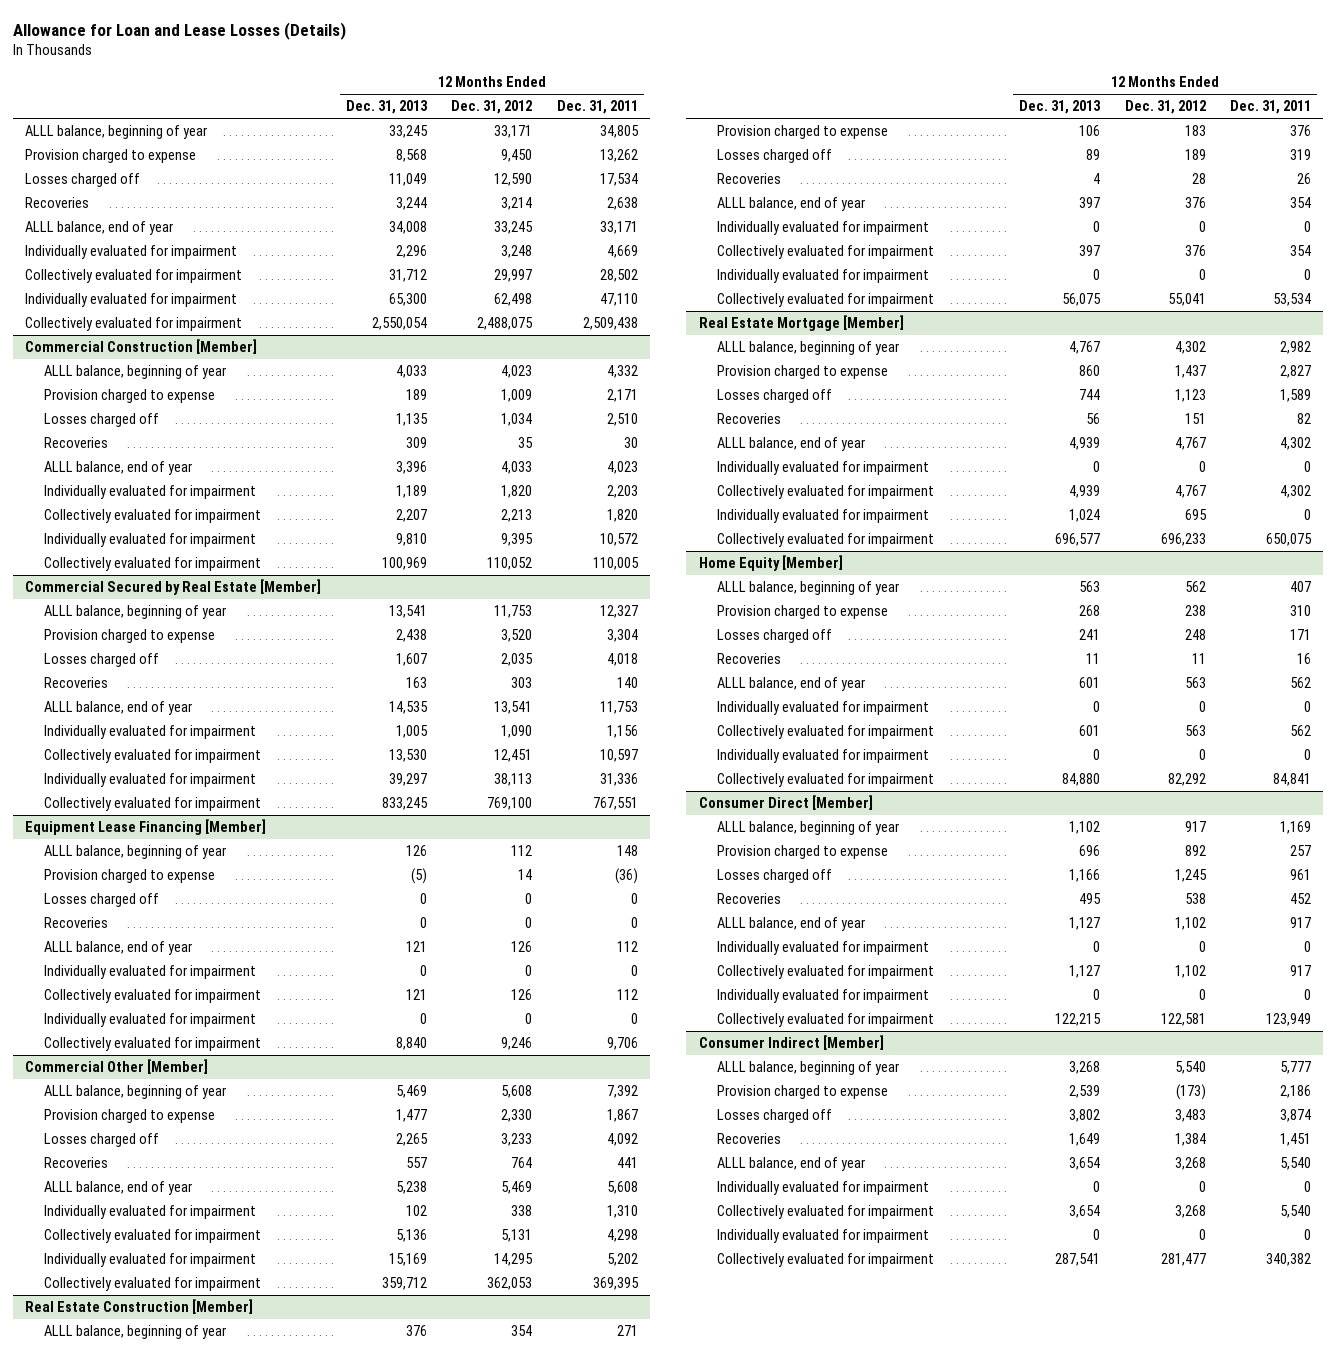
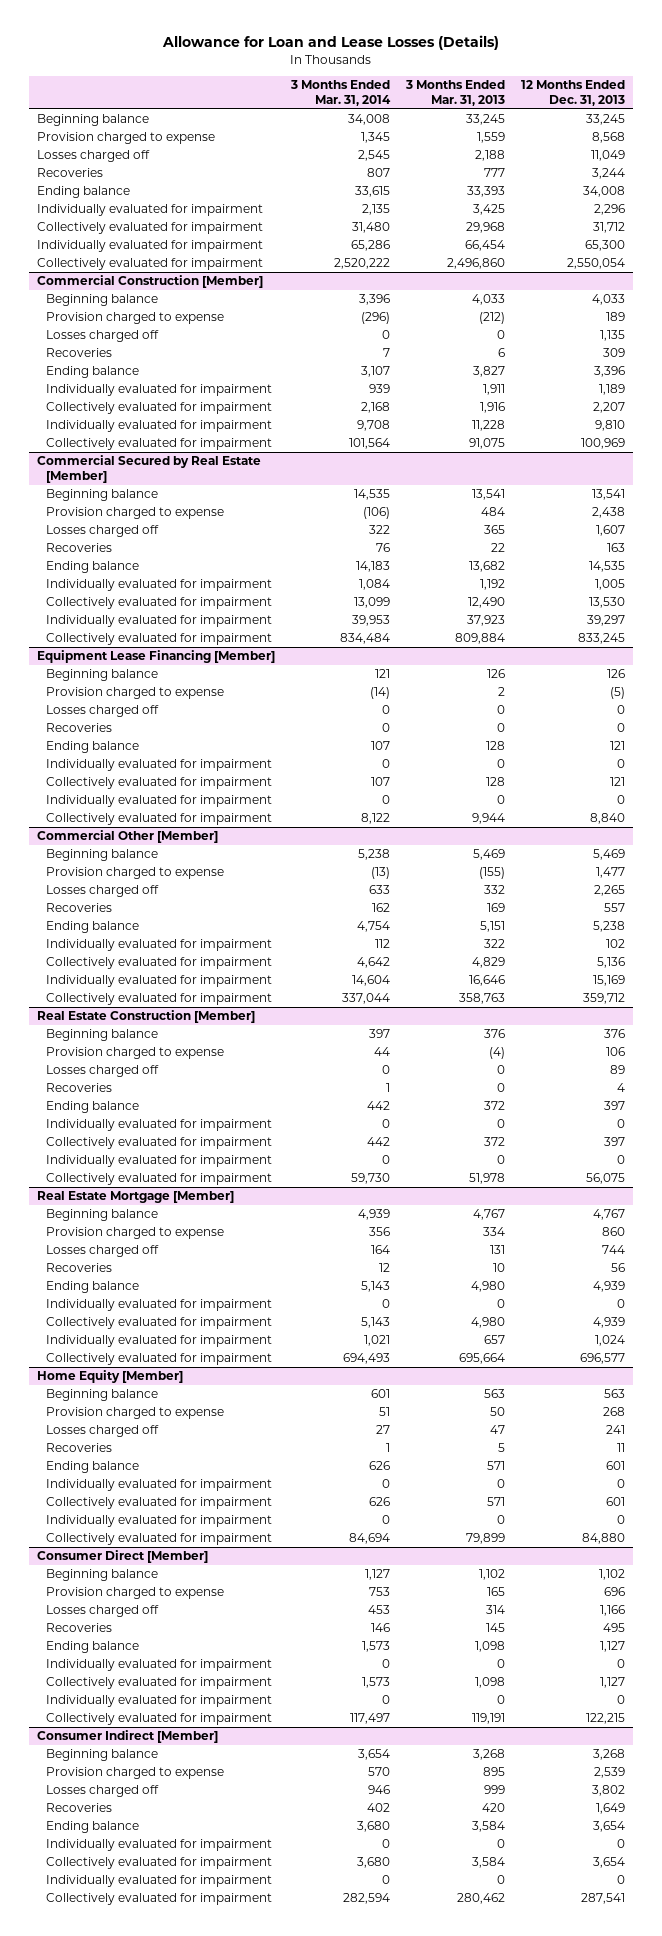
- | 12 Months Ended Dec. 31, 2013 | 12 Months Ended Dec. 31, 2012 | 12 Months Ended Dec. 31, 2011
+ | 3 Months Ended Mar. 31, 2014 | 3 Months Ended Mar. 31, 2013 | 12 Months Ended Dec. 31, 2013
- ALLL balance, beginning of year | 33,245 | 33,171 | 34,805
+ Beginning balance | 34,008 | 33,245 | 33,245
- ALLL balance, end of year | 34,008 | 33,245 | 33,171
+ Ending balance | 33,615 | 33,393 | 34,008
@ Commercial Construction [Member]
- ALLL balance, beginning of year | 4,033 | 4,023 | 4,332
+ Beginning balance | 3,396 | 4,033 | 4,033
- ALLL balance, end of year | 3,396 | 4,033 | 4,023
+ Ending balance | 3,107 | 3,827 | 3,396
@ Commercial Secured by Real Estate [Member]
- ALLL balance, beginning of year | 13,541 | 11,753 | 12,327
+ Beginning balance | 14,535 | 13,541 | 13,541
- ALLL balance, end of year | 14,535 | 13,541 | 11,753
+ Ending balance | 14,183 | 13,682 | 14,535
@ Equipment Lease Financing [Member]
- ALLL balance, beginning of year | 126 | 112 | 148
+ Beginning balance | 121 | 126 | 126
- ALLL balance, end of year | 121 | 126 | 112
+ Ending balance | 107 | 128 | 121
@ Commercial Other [Member]
- ALLL balance, beginning of year | 5,469 | 5,608 | 7,392
+ Beginning balance | 5,238 | 5,469 | 5,469
- ALLL balance, end of year | 5,238 | 5,469 | 5,608
+ Ending balance | 4,754 | 5,151 | 5,238
@ Real Estate Construction [Member]
- ALLL balance, beginning of year | 376 | 354 | 271
+ Beginning balance | 397 | 376 | 376
- ALLL balance, end of year | 397 | 376 | 354
+ Ending balance | 442 | 372 | 397
@ Real Estate Mortgage [Member]
- ALLL balance, beginning of year | 4,767 | 4,302 | 2,982
+ Beginning balance | 4,939 | 4,767 | 4,767
- ALLL balance, end of year | 4,939 | 4,767 | 4,302
+ Ending balance | 5,143 | 4,980 | 4,939
@ Home Equity [Member]
- ALLL balance, beginning of year | 563 | 562 | 407
+ Beginning balance | 601 | 563 | 563
- ALLL balance, end of year | 601 | 563 | 562
+ Ending balance | 626 | 571 | 601
@ Consumer Direct [Member]
- ALLL balance, beginning of year | 1,102 | 917 | 1,169
+ Beginning balance | 1,127 | 1,102 | 1,102
- ALLL balance, end of year | 1,127 | 1,102 | 917
+ Ending balance | 1,573 | 1,098 | 1,127
@ Consumer Indirect [Member]
- ALLL balance, beginning of year | 3,268 | 5,540 | 5,777
+ Beginning balance | 3,654 | 3,268 | 3,268
- ALLL balance, end of year | 3,654 | 3,268 | 5,540
+ Ending balance | 3,680 | 3,584 | 3,654

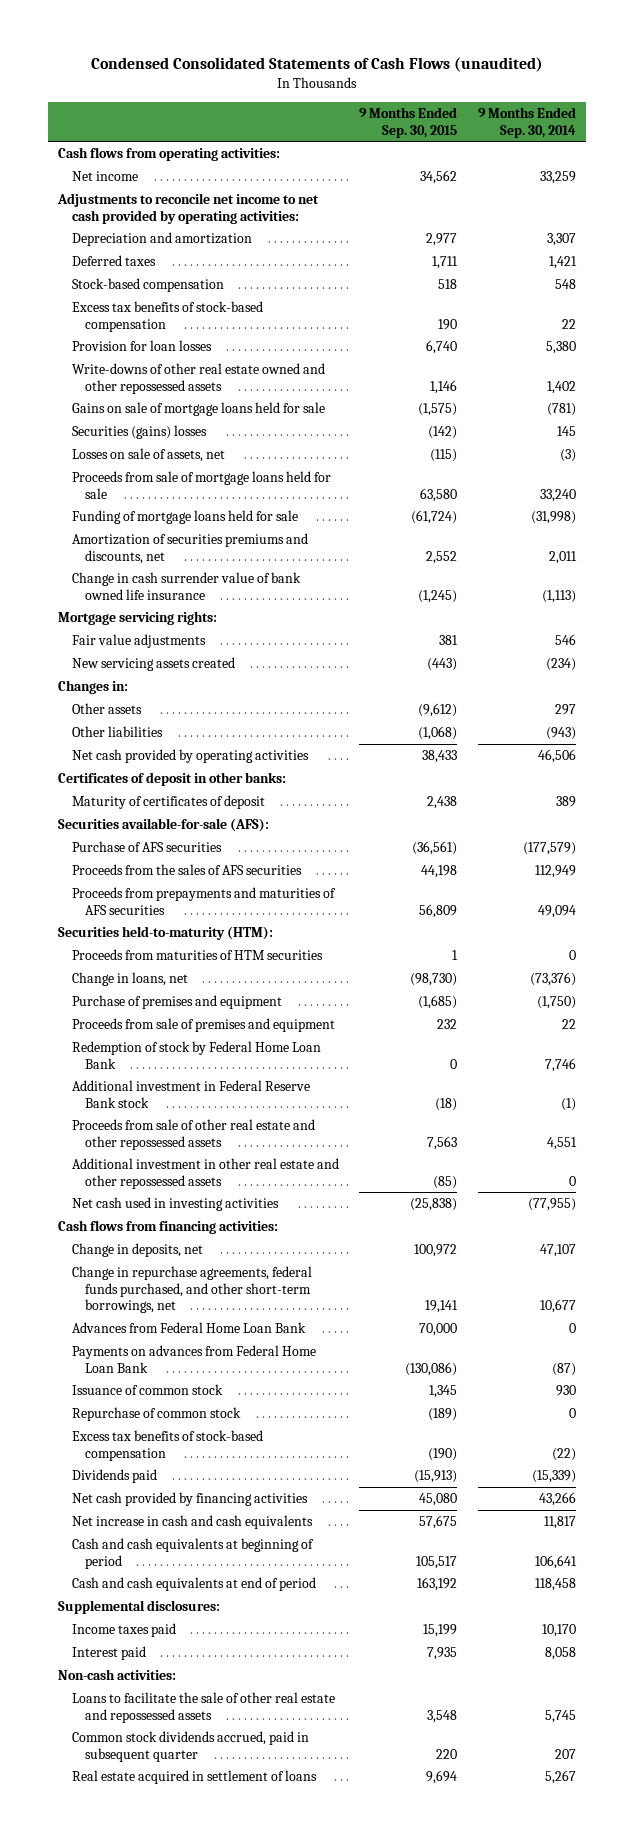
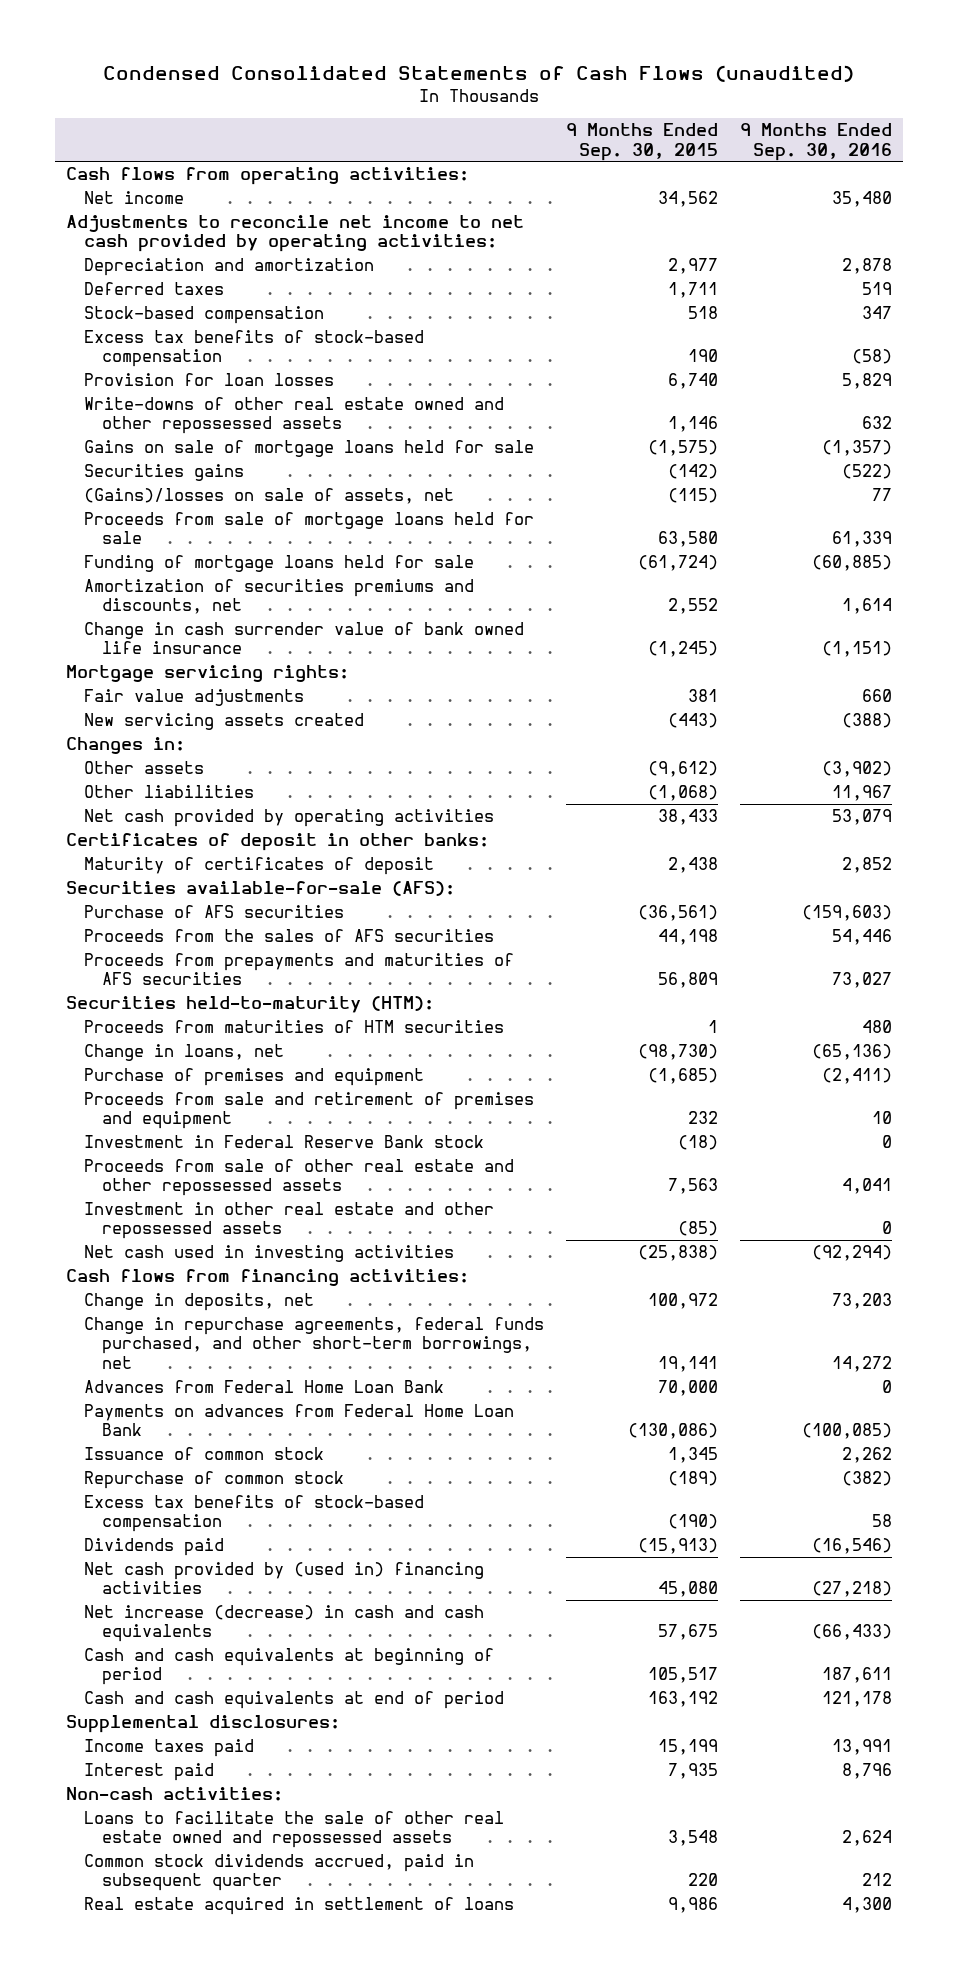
- | 9 Months Ended Sep. 30, 2015 | 9 Months Ended Sep. 30, 2014
+ | 9 Months Ended Sep. 30, 2015 | 9 Months Ended Sep. 30, 2016
- Securities (gains) losses | (142) | 145
- Losses on sale of assets, net | (115) | (3)
+ Securities gains | (142) | (522)
+ (Gains)/losses on sale of assets, net | (115) | 77
- Proceeds from sale of premises and equipment | 232 | 22
- Redemption of stock by Federal Home Loan Bank | 0 | 7,746
- Additional investment in Federal Reserve Bank stock | (18) | (1)
+ Proceeds from sale and retirement of premises and equipment | 232 | 10
+ Investment in Federal Reserve Bank stock | (18) | 0
- Additional investment in other real estate and other repossessed assets | (85) | 0
+ Investment in other real estate and other repossessed assets | (85) | 0
- Net cash provided by financing activities | 45,080 | 43,266
- Net increase in cash and cash equivalents | 57,675 | 11,817
+ Net cash provided by (used in) financing activities | 45,080 | (27,218)
+ Net increase (decrease) in cash and cash equivalents | 57,675 | (66,433)
- Loans to facilitate the sale of other real estate and repossessed assets | 3,548 | 5,745
+ Loans to facilitate the sale of other real estate owned and repossessed assets | 3,548 | 2,624
- Real estate acquired in settlement of loans | 9,694 | 5,267
+ Real estate acquired in settlement of loans | 9,986 | 4,300

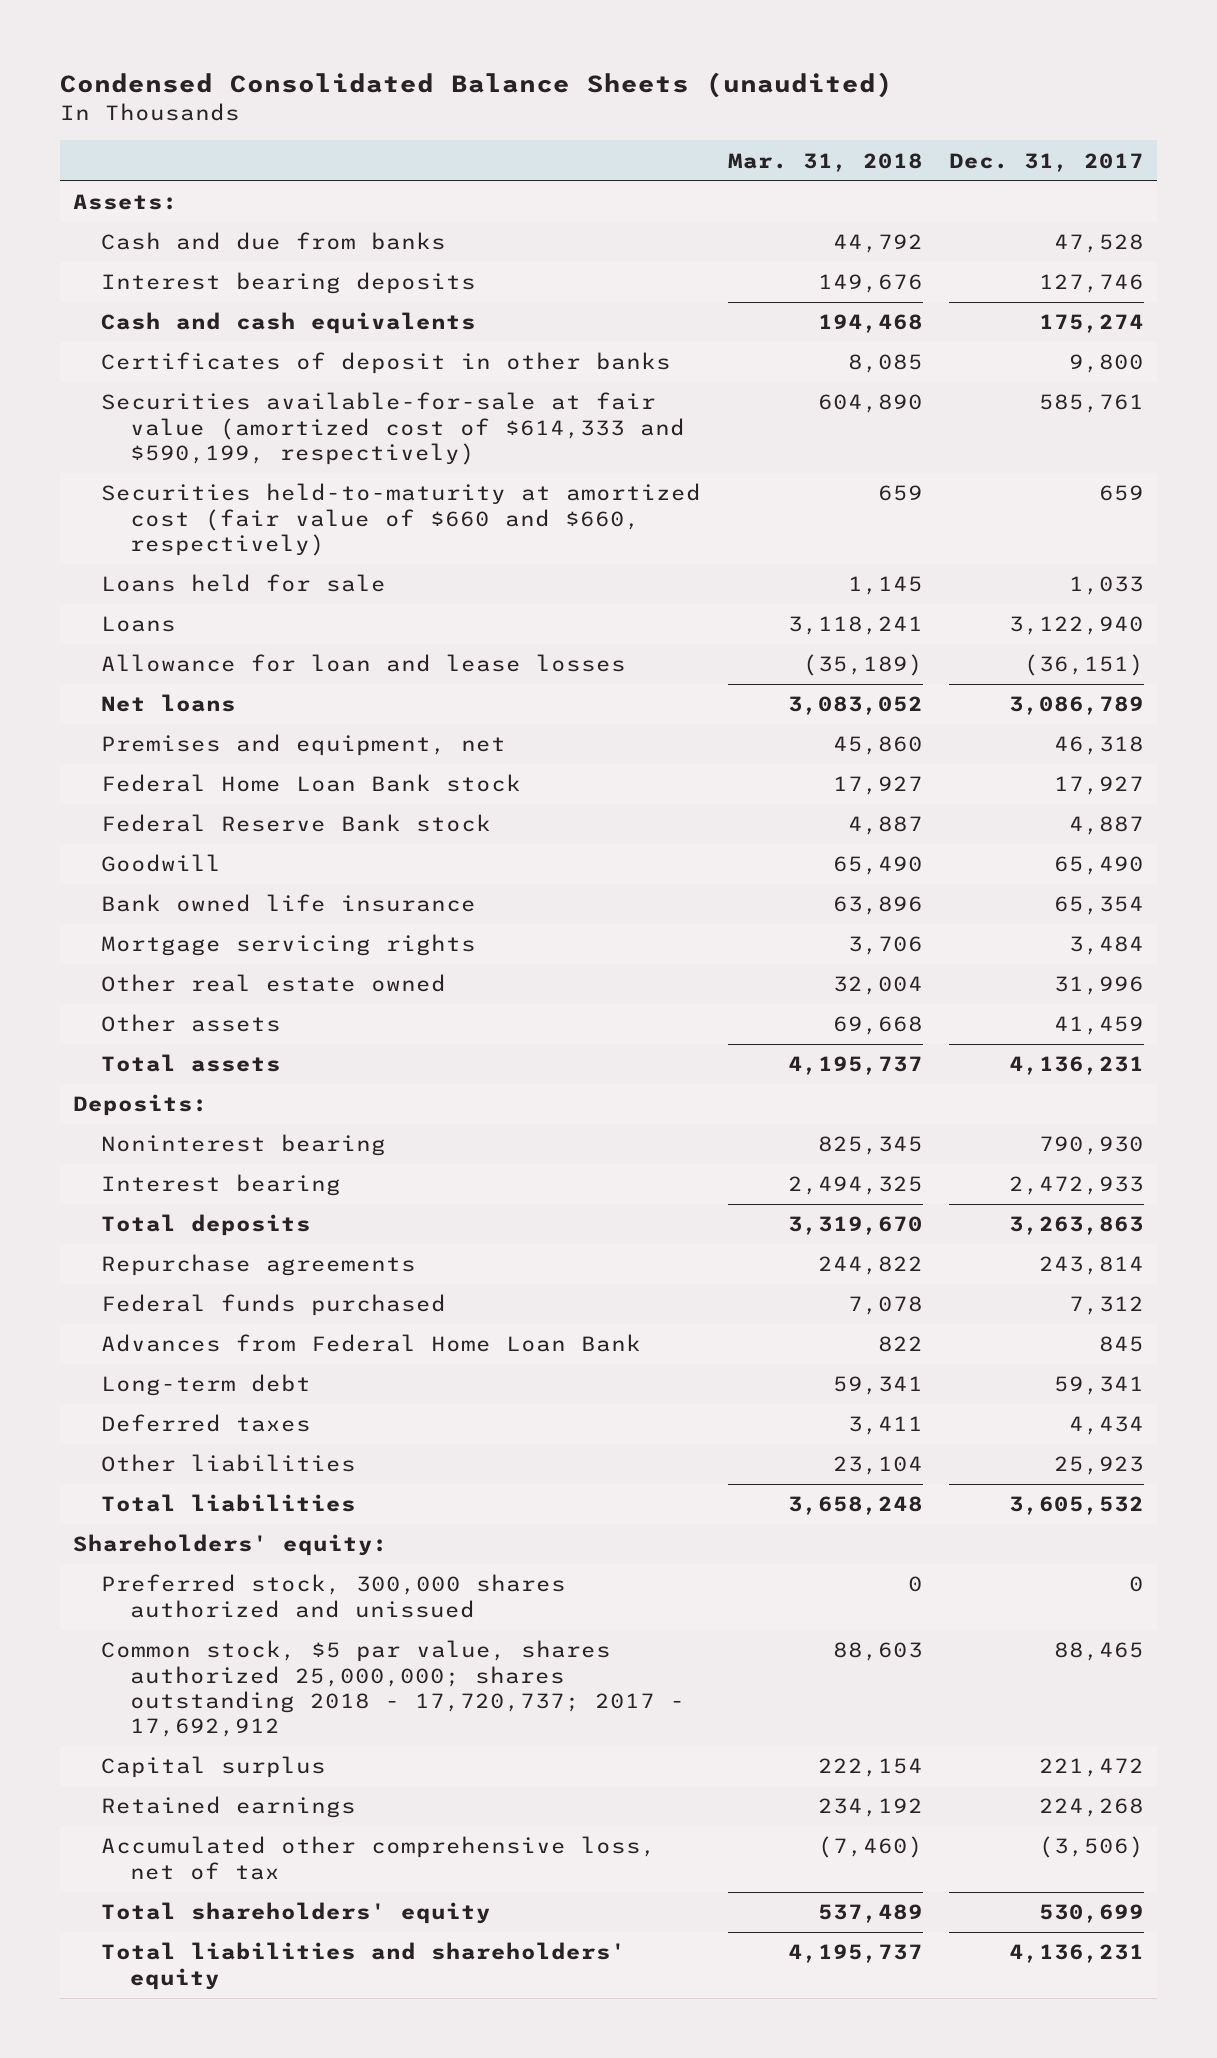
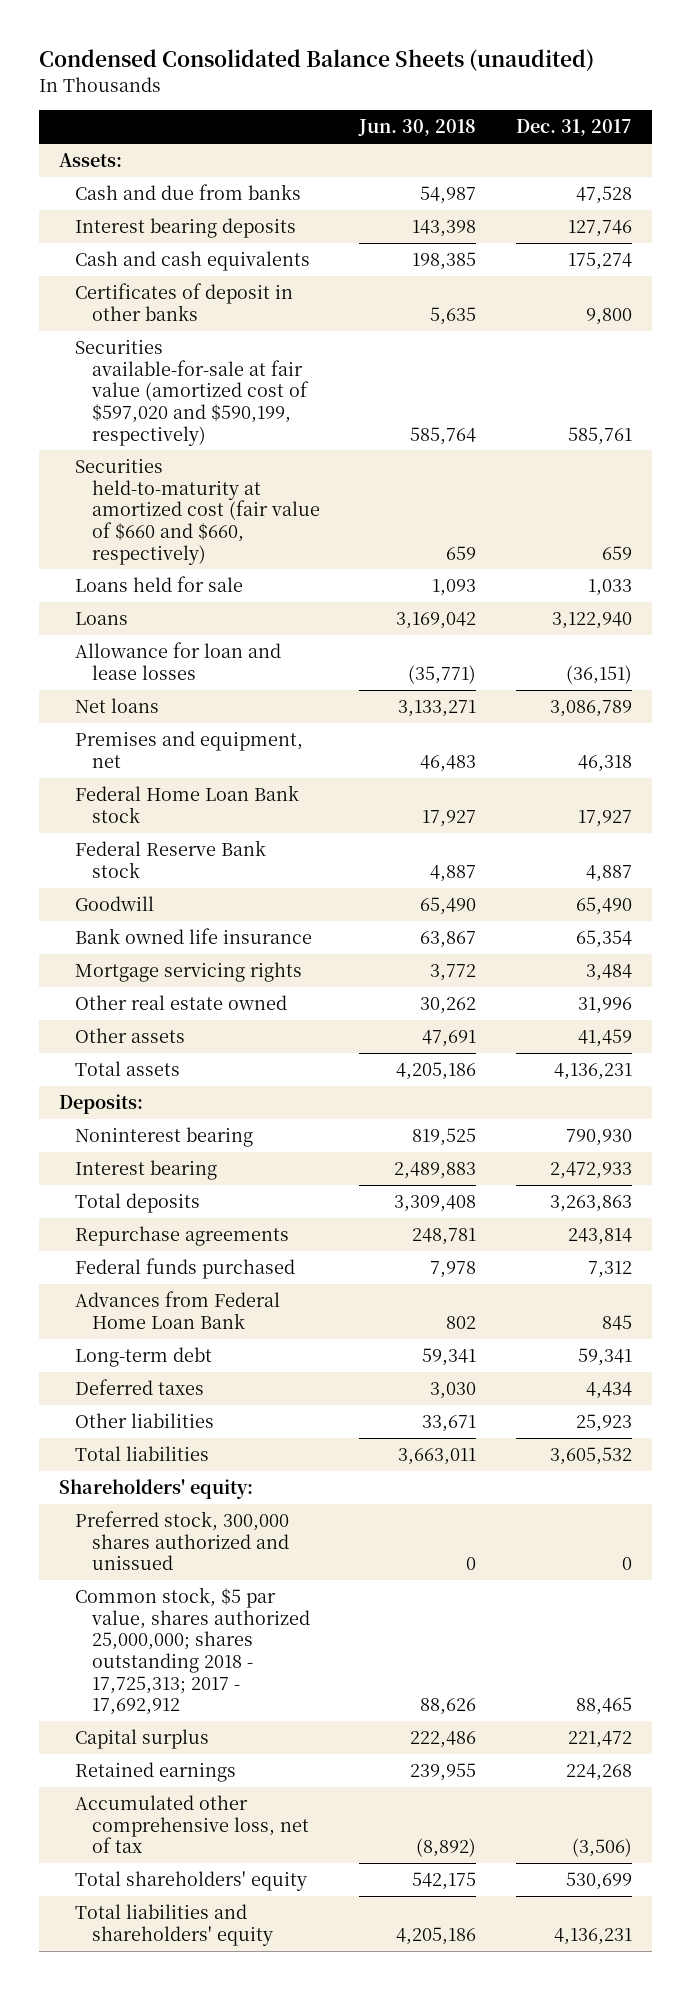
- | Mar. 31, 2018 | Dec. 31, 2017
+ | Jun. 30, 2018 | Dec. 31, 2017
- Securities available-for-sale at fair value (amortized cost of $614,333 and $590,199, respectively) | 604,890 | 585,761
+ Securities available-for-sale at fair value (amortized cost of $597,020 and $590,199, respectively) | 585,764 | 585,761
- Common stock, $5 par value, shares authorized 25,000,000; shares outstanding 2018 - 17,720,737; 2017 - 17,692,912 | 88,603 | 88,465
+ Common stock, $5 par value, shares authorized 25,000,000; shares outstanding 2018 - 17,725,313; 2017 - 17,692,912 | 88,626 | 88,465

